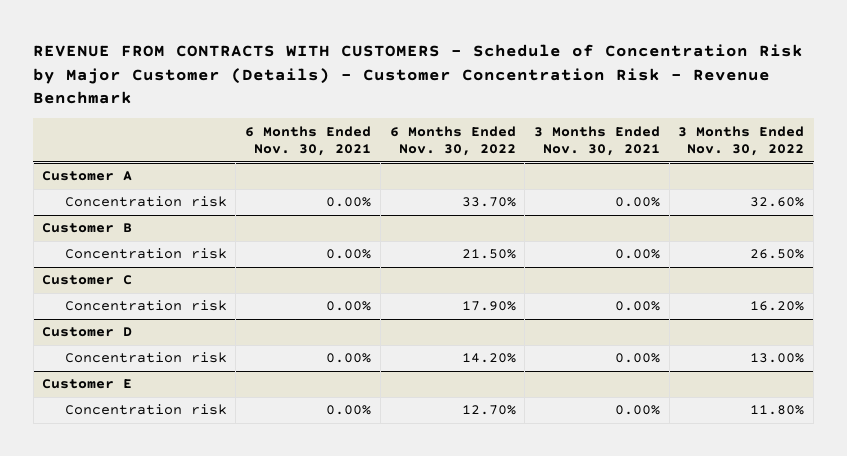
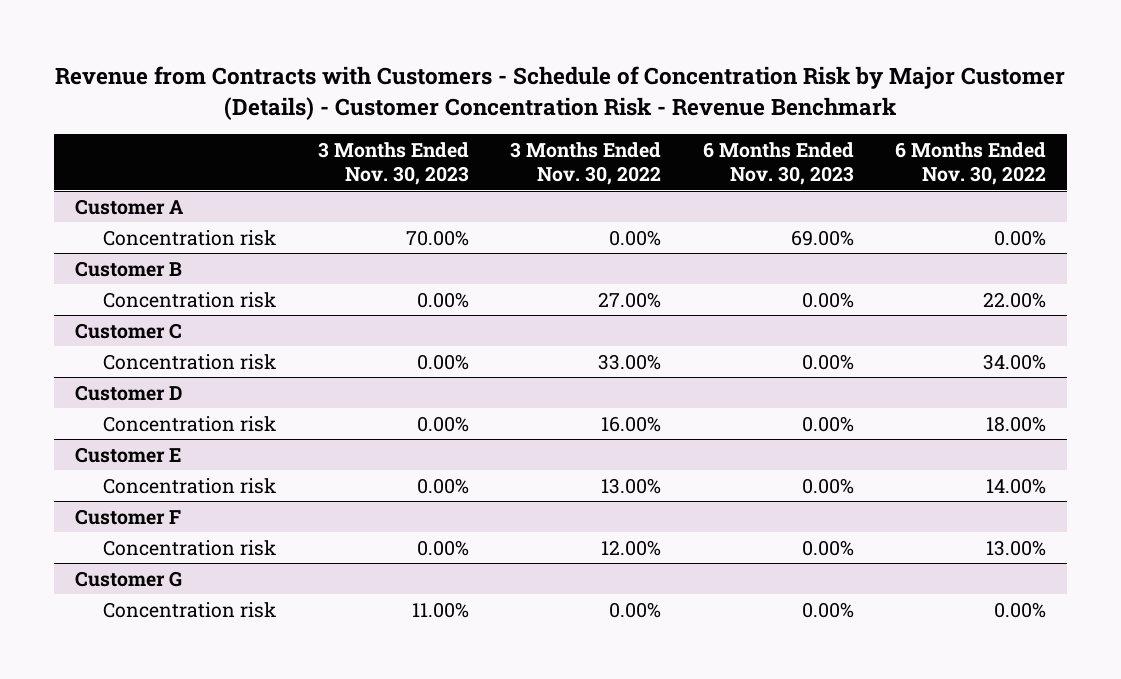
- REVENUE FROM CONTRACTS WITH CUSTOMERS - Schedule of Concentration Risk by Major Customer (Details) - Customer Concentration Risk - Revenue Benchmark
+ Revenue from Contracts with Customers - Schedule of Concentration Risk by Major Customer (Details) - Customer Concentration Risk - Revenue Benchmark
- | 6 Months Ended Nov. 30, 2021 | 6 Months Ended Nov. 30, 2022 | 3 Months Ended Nov. 30, 2021 | 3 Months Ended Nov. 30, 2022
+ | 3 Months Ended Nov. 30, 2023 | 3 Months Ended Nov. 30, 2022 | 6 Months Ended Nov. 30, 2023 | 6 Months Ended Nov. 30, 2022
@ Customer A
- Concentration risk | 0.00% | 33.70% | 0.00% | 32.60%
+ Concentration risk | 70.00% | 0.00% | 69.00% | 0.00%
@ Customer B
- Concentration risk | 0.00% | 21.50% | 0.00% | 26.50%
+ Concentration risk | 0.00% | 27.00% | 0.00% | 22.00%
@ Customer C
- Concentration risk | 0.00% | 17.90% | 0.00% | 16.20%
+ Concentration risk | 0.00% | 33.00% | 0.00% | 34.00%
@ Customer D
- Concentration risk | 0.00% | 14.20% | 0.00% | 13.00%
+ Concentration risk | 0.00% | 16.00% | 0.00% | 18.00%
@ Customer E
- Concentration risk | 0.00% | 12.70% | 0.00% | 11.80%
+ Concentration risk | 0.00% | 13.00% | 0.00% | 14.00%
+ Customer F
+ Concentration risk | 0.00% | 12.00% | 0.00% | 13.00%
+ Customer G
+ Concentration risk | 11.00% | 0.00% | 0.00% | 0.00%

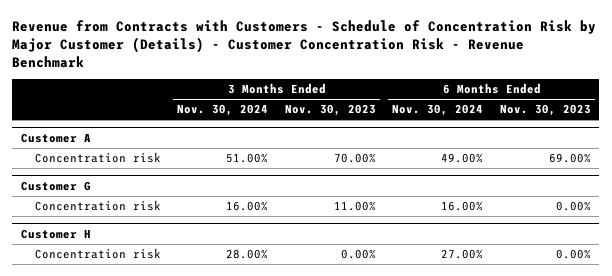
- | 3 Months Ended Nov. 30, 2023 | 3 Months Ended Nov. 30, 2022 | 6 Months Ended Nov. 30, 2023 | 6 Months Ended Nov. 30, 2022
+ | 3 Months Ended Nov. 30, 2024 | 3 Months Ended Nov. 30, 2023 | 6 Months Ended Nov. 30, 2024 | 6 Months Ended Nov. 30, 2023
- Customer B
- Concentration risk | 0.00% | 27.00% | 0.00% | 22.00%
- Customer C
- Concentration risk | 0.00% | 33.00% | 0.00% | 34.00%
- Customer D
- Concentration risk | 0.00% | 16.00% | 0.00% | 18.00%
- Customer E
- Concentration risk | 0.00% | 13.00% | 0.00% | 14.00%
- Customer F
- Concentration risk | 0.00% | 12.00% | 0.00% | 13.00%
+ Customer H
+ Concentration risk | 28.00% | 0.00% | 27.00% | 0.00%

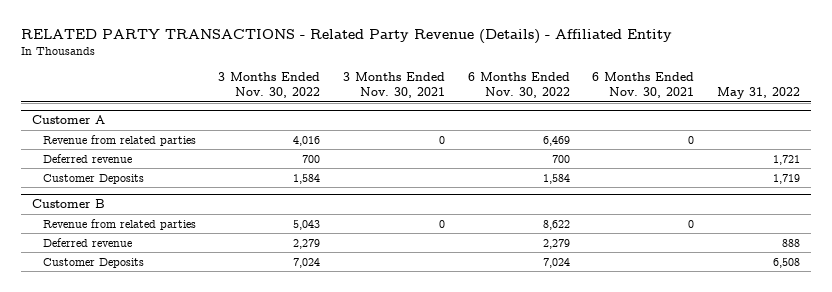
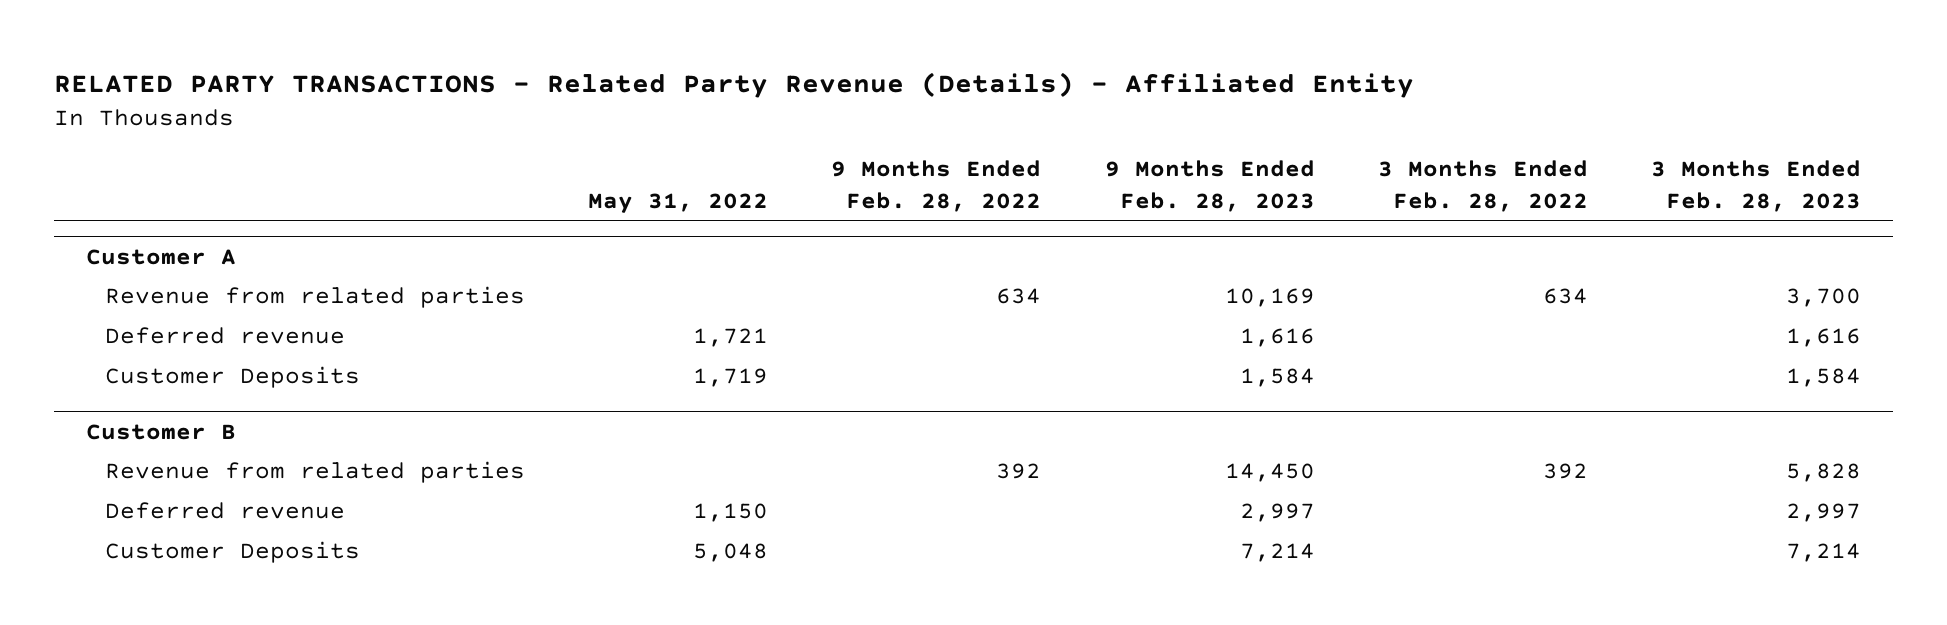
- | 3 Months Ended Nov. 30, 2022 | 3 Months Ended Nov. 30, 2021 | 6 Months Ended Nov. 30, 2022 | 6 Months Ended Nov. 30, 2021 | May 31, 2022
+ | May 31, 2022 | 9 Months Ended Feb. 28, 2022 | 9 Months Ended Feb. 28, 2023 | 3 Months Ended Feb. 28, 2022 | 3 Months Ended Feb. 28, 2023
@ Customer B
- Deferred revenue | 2,279 | | 2,279 | | 888
- Customer Deposits | 7,024 | | 7,024 | | 6,508
+ Deferred revenue | 1,150 | | 2,997 | | 2,997
+ Customer Deposits | 5,048 | | 7,214 | | 7,214

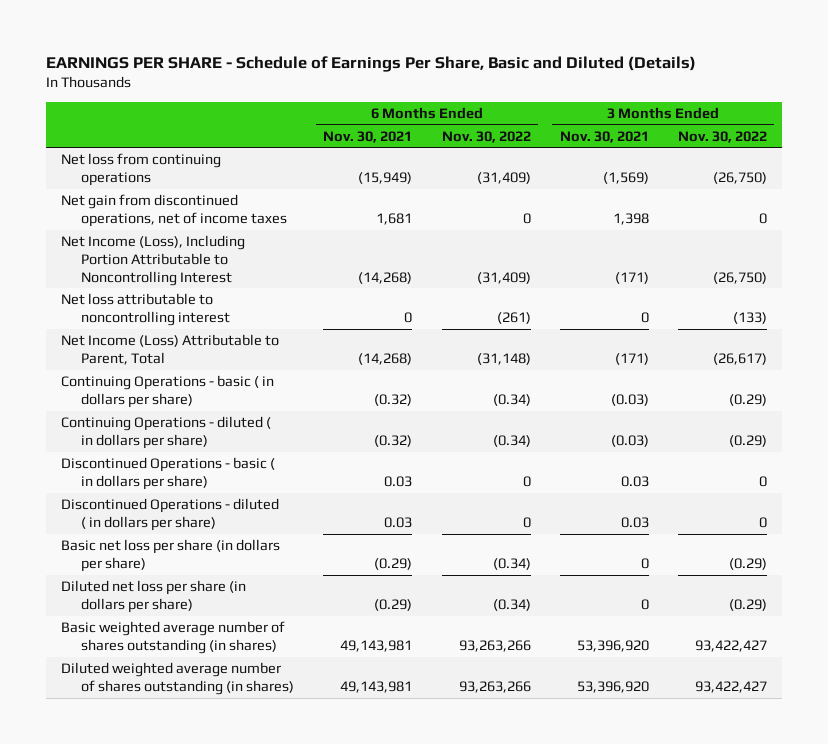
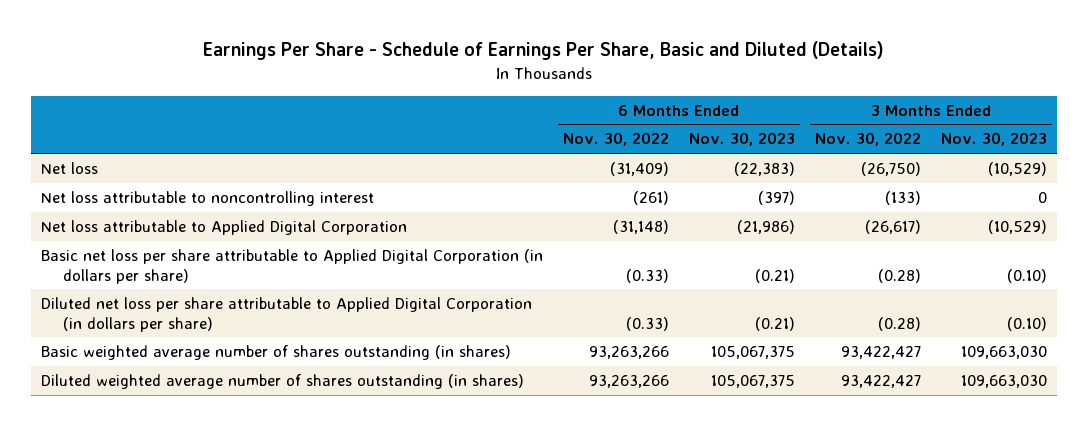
- EARNINGS PER SHARE - Schedule of Earnings Per Share, Basic and Diluted (Details)
+ Earnings Per Share - Schedule of Earnings Per Share, Basic and Diluted (Details)
- | 6 Months Ended Nov. 30, 2021 | 6 Months Ended Nov. 30, 2022 | 3 Months Ended Nov. 30, 2021 | 3 Months Ended Nov. 30, 2022
+ | 6 Months Ended Nov. 30, 2022 | 6 Months Ended Nov. 30, 2023 | 3 Months Ended Nov. 30, 2022 | 3 Months Ended Nov. 30, 2023
- Net loss from continuing operations | (15,949) | (31,409) | (1,569) | (26,750)
- Net gain from discontinued operations, net of income taxes | 1,681 | 0 | 1,398 | 0
- Net Income (Loss), Including Portion Attributable to Noncontrolling Interest | (14,268) | (31,409) | (171) | (26,750)
+ Net loss | (31,409) | (22,383) | (26,750) | (10,529)
- Net Income (Loss) Attributable to Parent, Total | (14,268) | (31,148) | (171) | (26,617)
- Continuing Operations - basic ( in dollars per share) | (0.32) | (0.34) | (0.03) | (0.29)
- Continuing Operations - diluted ( in dollars per share) | (0.32) | (0.34) | (0.03) | (0.29)
- Discontinued Operations - basic ( in dollars per share) | 0.03 | 0 | 0.03 | 0
- Discontinued Operations - diluted ( in dollars per share) | 0.03 | 0 | 0.03 | 0
- Basic net loss per share (in dollars per share) | (0.29) | (0.34) | 0 | (0.29)
- Diluted net loss per share (in dollars per share) | (0.29) | (0.34) | 0 | (0.29)
+ Net loss attributable to Applied Digital Corporation | (31,148) | (21,986) | (26,617) | (10,529)
+ Basic net loss per share attributable to Applied Digital Corporation (in dollars per share) | (0.33) | (0.21) | (0.28) | (0.10)
+ Diluted net loss per share attributable to Applied Digital Corporation (in dollars per share) | (0.33) | (0.21) | (0.28) | (0.10)

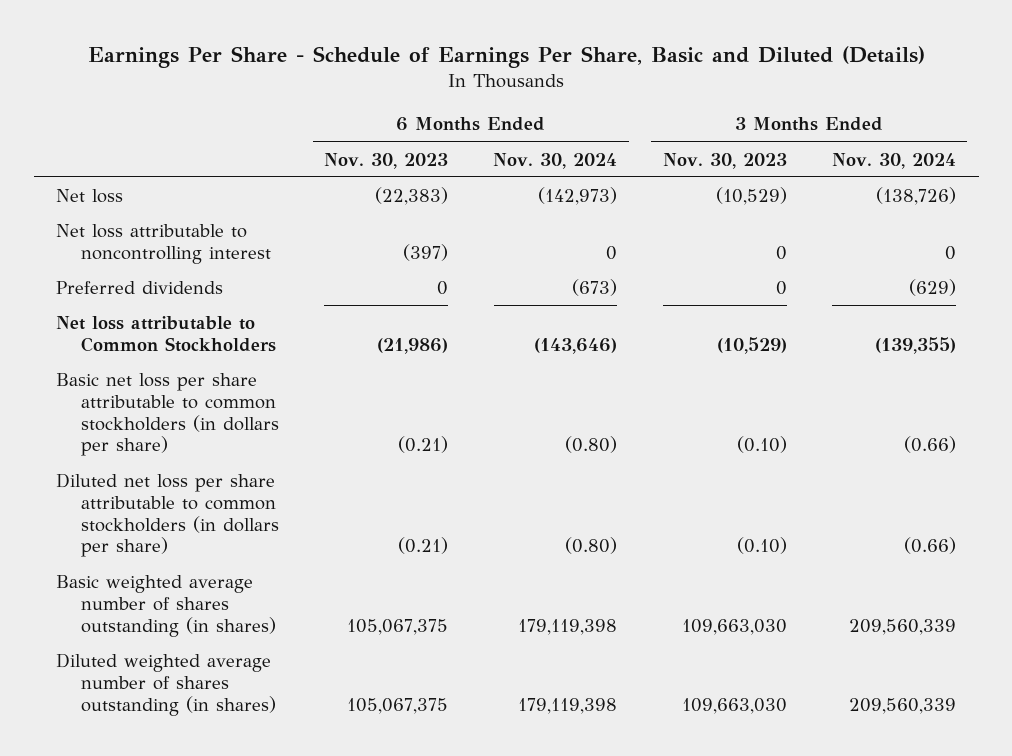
- | 6 Months Ended Nov. 30, 2022 | 6 Months Ended Nov. 30, 2023 | 3 Months Ended Nov. 30, 2022 | 3 Months Ended Nov. 30, 2023
+ | 6 Months Ended Nov. 30, 2023 | 6 Months Ended Nov. 30, 2024 | 3 Months Ended Nov. 30, 2023 | 3 Months Ended Nov. 30, 2024
- Net loss attributable to Applied Digital Corporation | (31,148) | (21,986) | (26,617) | (10,529)
- Basic net loss per share attributable to Applied Digital Corporation (in dollars per share) | (0.33) | (0.21) | (0.28) | (0.10)
- Diluted net loss per share attributable to Applied Digital Corporation (in dollars per share) | (0.33) | (0.21) | (0.28) | (0.10)
+ Preferred dividends | 0 | (673) | 0 | (629)
+ Net loss attributable to Common Stockholders | (21,986) | (143,646) | (10,529) | (139,355)
+ Basic net loss per share attributable to common stockholders (in dollars per share) | (0.21) | (0.80) | (0.10) | (0.66)
+ Diluted net loss per share attributable to common stockholders (in dollars per share) | (0.21) | (0.80) | (0.10) | (0.66)

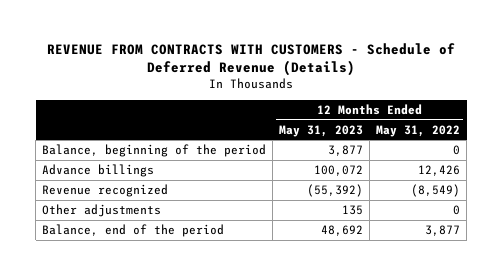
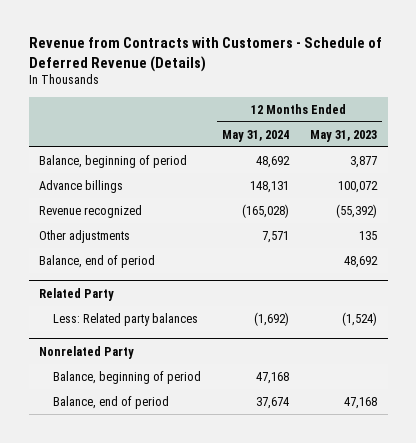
- REVENUE FROM CONTRACTS WITH CUSTOMERS - Schedule of Deferred Revenue (Details)
+ Revenue from Contracts with Customers - Schedule of Deferred Revenue (Details)
- | 12 Months Ended May 31, 2023 | 12 Months Ended May 31, 2022
+ | 12 Months Ended May 31, 2024 | 12 Months Ended May 31, 2023
- Balance, beginning of the period | 3,877 | 0
+ Balance, beginning of period | 48,692 | 3,877
- Balance, end of the period | 48,692 | 3,877
+ Balance, end of period | | 48,692
+ Related Party
+ Less: Related party balances | (1,692) | (1,524)
+ Nonrelated Party
+ Balance, beginning of period | 47,168 |
+ Balance, end of period | 37,674 | 47,168

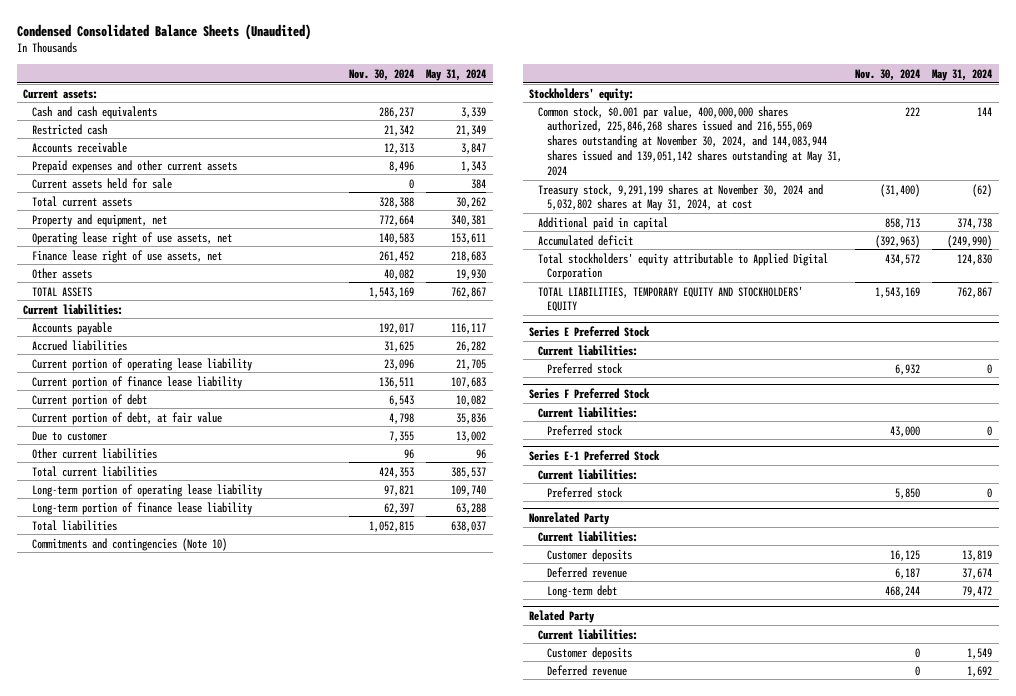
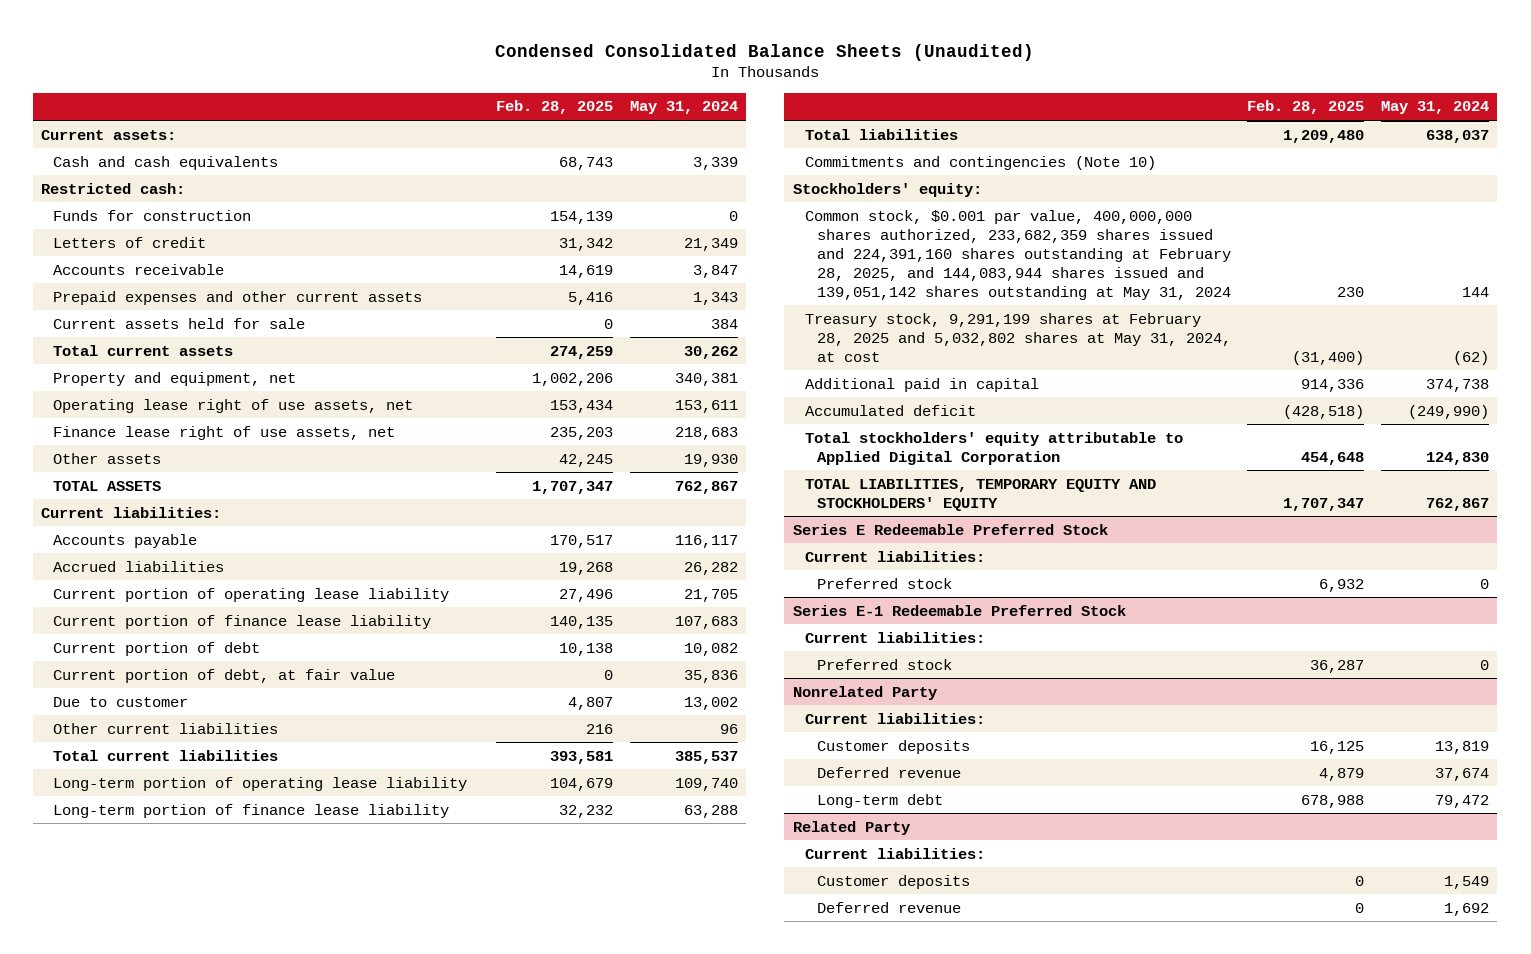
- | Nov. 30, 2024 | May 31, 2024
+ | Feb. 28, 2025 | May 31, 2024
- Restricted cash | 21,342 | 21,349
+ Restricted cash:
+ Funds for construction | 154,139 | 0
+ Letters of credit | 31,342 | 21,349
- Common stock, $0.001 par value, 400,000,000 shares authorized, 225,846,268 shares issued and 216,555,069 shares outstanding at November 30, 2024, and 144,083,944 shares issued and 139,051,142 shares outstanding at May 31, 2024 | 222 | 144
- Treasury stock, 9,291,199 shares at November 30, 2024 and 5,032,802 shares at May 31, 2024, at cost | (31,400) | (62)
+ Common stock, $0.001 par value, 400,000,000 shares authorized, 233,682,359 shares issued and 224,391,160 shares outstanding at February 28, 2025, and 144,083,944 shares issued and 139,051,142 shares outstanding at May 31, 2024 | 230 | 144
+ Treasury stock, 9,291,199 shares at February 28, 2025 and 5,032,802 shares at May 31, 2024, at cost | (31,400) | (62)
- Series E Preferred Stock
- Current liabilities:
- Preferred stock | 6,932 | 0
- Series F Preferred Stock
+ Series E Redeemable Preferred Stock
- Series E-1 Preferred Stock
+ Series E-1 Redeemable Preferred Stock

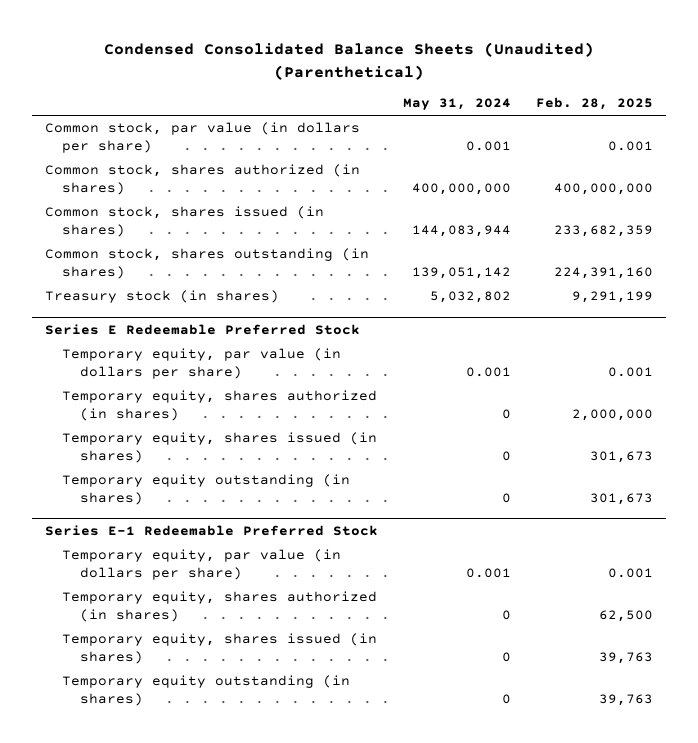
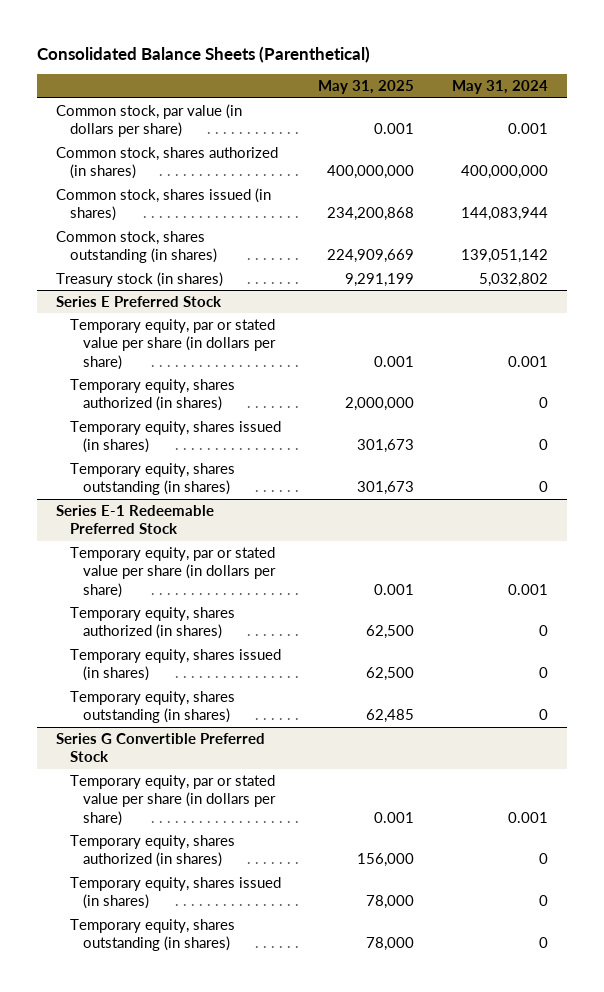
- Condensed Consolidated Balance Sheets (Unaudited) (Parenthetical)
+ Consolidated Balance Sheets (Parenthetical)
- | May 31, 2024 | Feb. 28, 2025
+ | May 31, 2025 | May 31, 2024
- Series E Redeemable Preferred Stock
- Temporary equity, par value (in dollars per share) | 0.001 | 0.001
+ Series E Preferred Stock
+ Temporary equity, par or stated value per share (in dollars per share) | 0.001 | 0.001
- Temporary equity outstanding (in shares) | 0 | 301,673
+ Temporary equity, shares outstanding (in shares) | 301,673 | 0
@ Series E-1 Redeemable Preferred Stock
- Temporary equity, par value (in dollars per share) | 0.001 | 0.001
+ Temporary equity, par or stated value per share (in dollars per share) | 0.001 | 0.001
- Temporary equity outstanding (in shares) | 0 | 39,763
+ Temporary equity, shares outstanding (in shares) | 62,485 | 0
+ Series G Convertible Preferred Stock
+ Temporary equity, par or stated value per share (in dollars per share) | 0.001 | 0.001
+ Temporary equity, shares authorized (in shares) | 156,000 | 0
+ Temporary equity, shares issued (in shares) | 78,000 | 0
+ Temporary equity, shares outstanding (in shares) | 78,000 | 0

